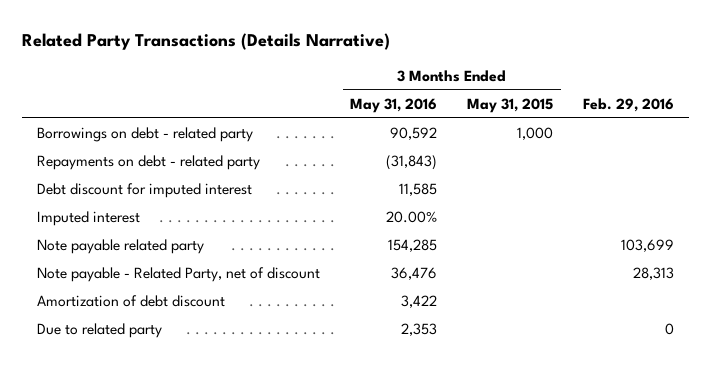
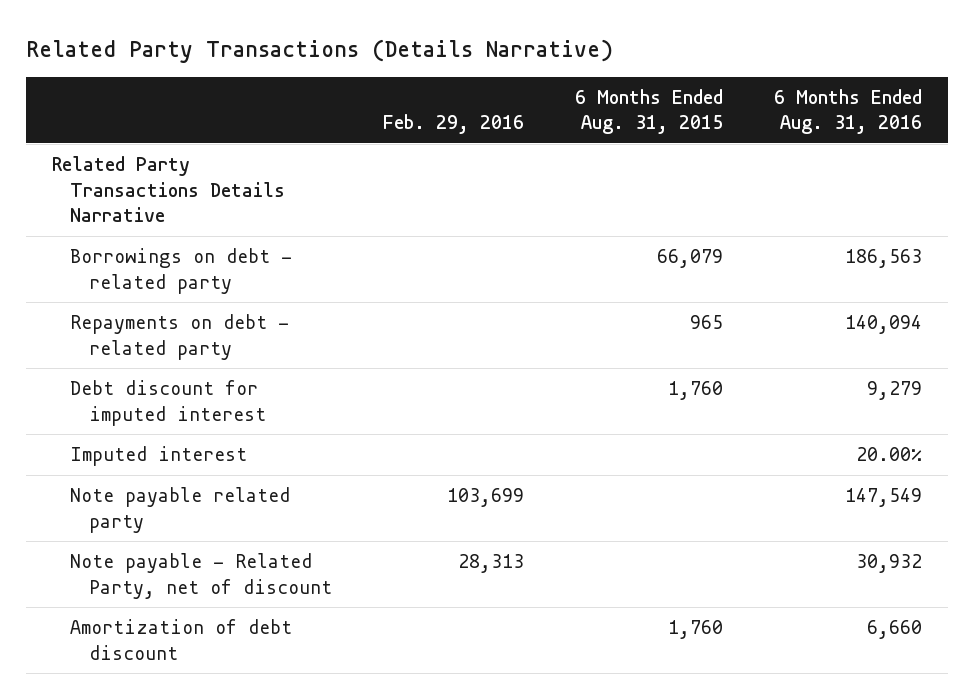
- | 3 Months Ended May 31, 2016 | 3 Months Ended May 31, 2015 | Feb. 29, 2016
+ | Feb. 29, 2016 | 6 Months Ended Aug. 31, 2015 | 6 Months Ended Aug. 31, 2016
+ Related Party Transactions Details Narrative
- Due to related party | 2,353 | | 0

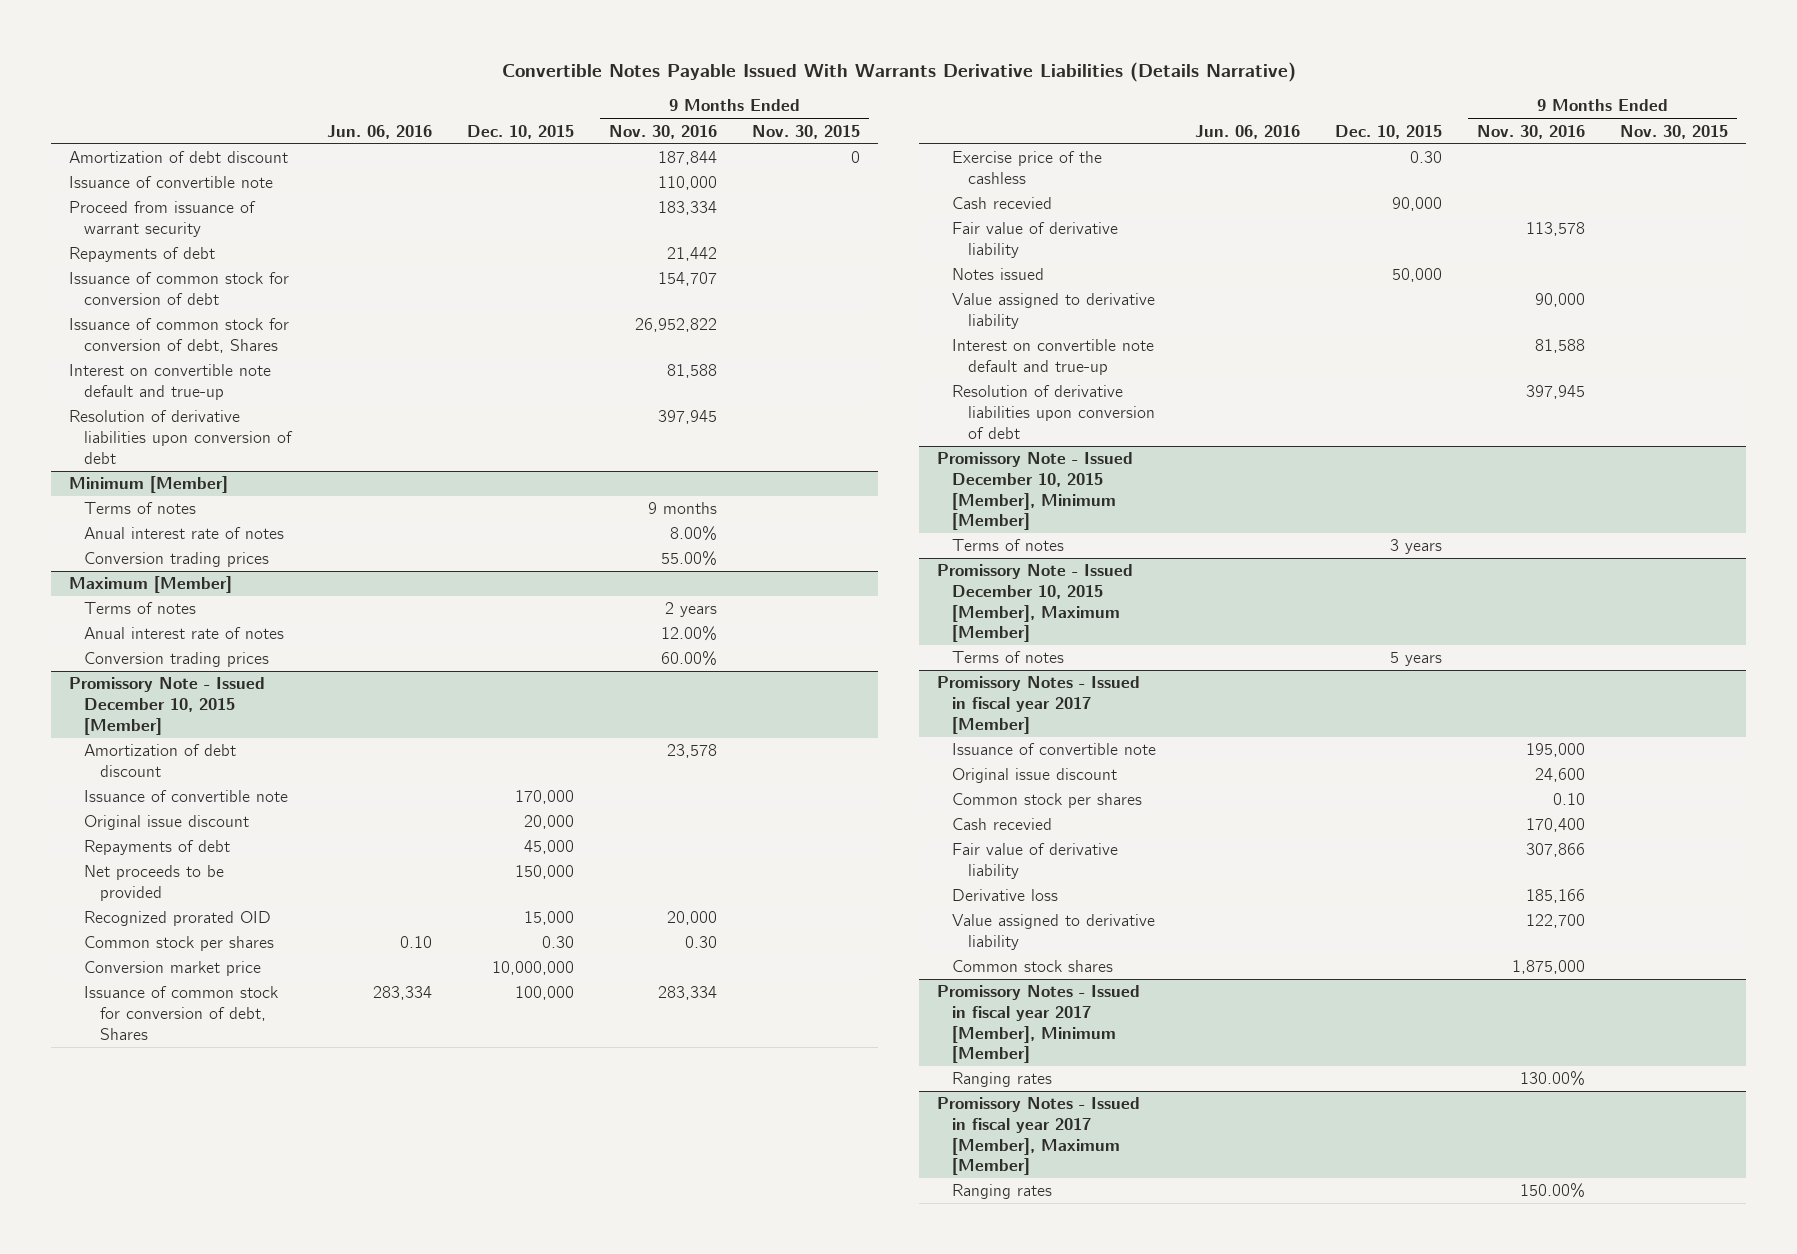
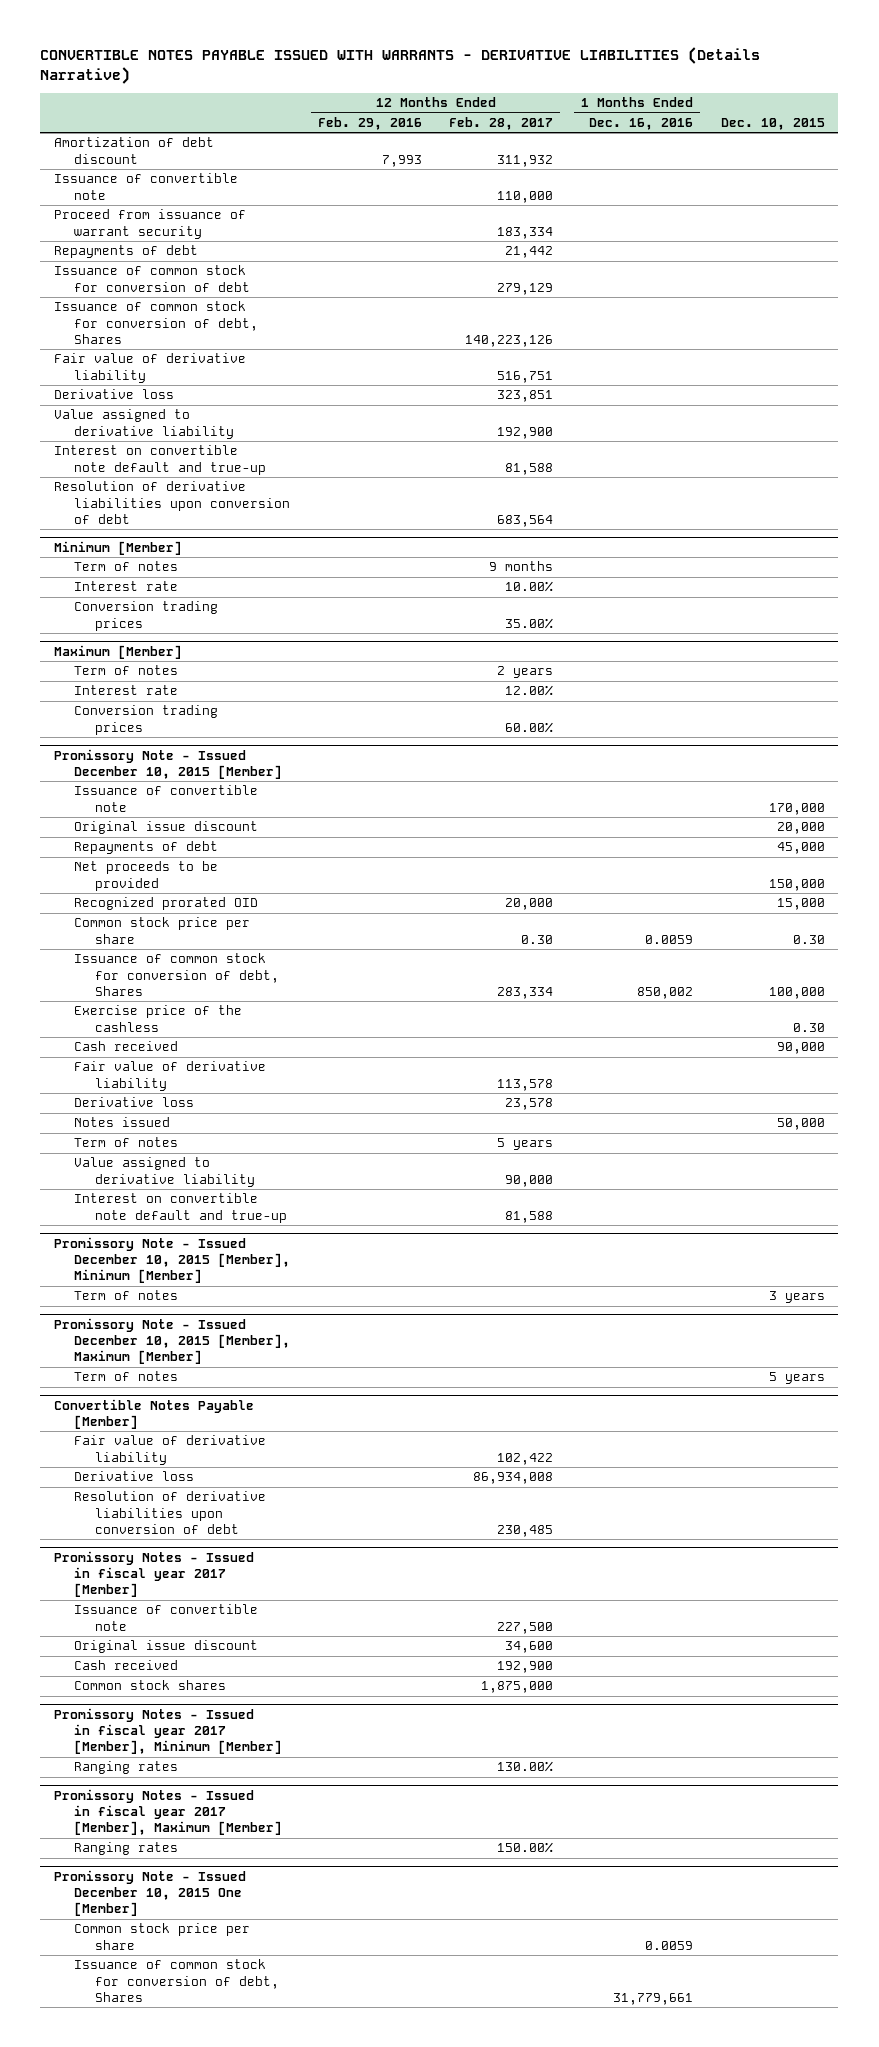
- Convertible Notes Payable Issued With Warrants Derivative Liabilities (Details Narrative)
+ CONVERTIBLE NOTES PAYABLE ISSUED WITH WARRANTS - DERIVATIVE LIABILITIES (Details Narrative)
- | Jun. 06, 2016 | Dec. 10, 2015 | 9 Months Ended Nov. 30, 2016 | 9 Months Ended Nov. 30, 2015
+ | 12 Months Ended Feb. 29, 2016 | 12 Months Ended Feb. 28, 2017 | 1 Months Ended Dec. 16, 2016 | Dec. 10, 2015
+ Fair value of derivative liability | | 516,751 | |
+ Derivative loss | | 323,851 | |
+ Value assigned to derivative liability | | 192,900 | |
@ Minimum [Member]
- Terms of notes | | | 9 months |
- Anual interest rate of notes | | | 8.00% |
+ Term of notes | | 9 months | |
+ Interest rate | | 10.00% | |
@ Maximum [Member]
- Terms of notes | | | 2 years |
- Anual interest rate of notes | | | 12.00% |
+ Term of notes | | 2 years | |
+ Interest rate | | 12.00% | |
@ Promissory Note - Issued December 10, 2015 [Member]
- Amortization of debt discount | | | 23,578 |
- Common stock per shares | 0.10 | 0.30 | 0.30 |
- Conversion market price | | 10,000,000 | |
+ Common stock price per share | | 0.30 | 0.0059 | 0.30
- Cash recevied | | 90,000 | |
+ Cash received | | | | 90,000
+ Derivative loss | | 23,578 | |
+ Term of notes | | 5 years | |
- Resolution of derivative liabilities upon conversion of debt | | | 397,945 |
@ Promissory Note - Issued December 10, 2015 [Member], Minimum [Member]
- Terms of notes | | 3 years | |
+ Term of notes | | | | 3 years
@ Promissory Note - Issued December 10, 2015 [Member], Maximum [Member]
- Terms of notes | | 5 years | |
+ Term of notes | | | | 5 years
+ Convertible Notes Payable [Member]
+ Fair value of derivative liability | | 102,422 | |
+ Derivative loss | | 86,934,008 | |
+ Resolution of derivative liabilities upon conversion of debt | | 230,485 | |
@ Promissory Notes - Issued in fiscal year 2017 [Member]
- Common stock per shares | | | 0.10 |
- Cash recevied | | | 170,400 |
- Fair value of derivative liability | | | 307,866 |
- Derivative loss | | | 185,166 |
- Value assigned to derivative liability | | | 122,700 |
+ Cash received | | 192,900 | |
+ Promissory Note - Issued December 10, 2015 One [Member]
+ Common stock price per share | | | 0.0059 |
+ Issuance of common stock for conversion of debt, Shares | | | 31,779,661 |

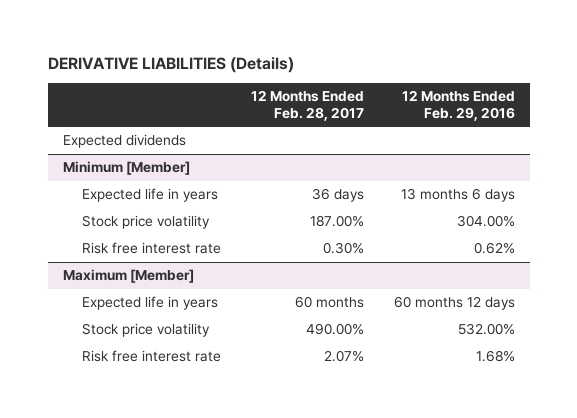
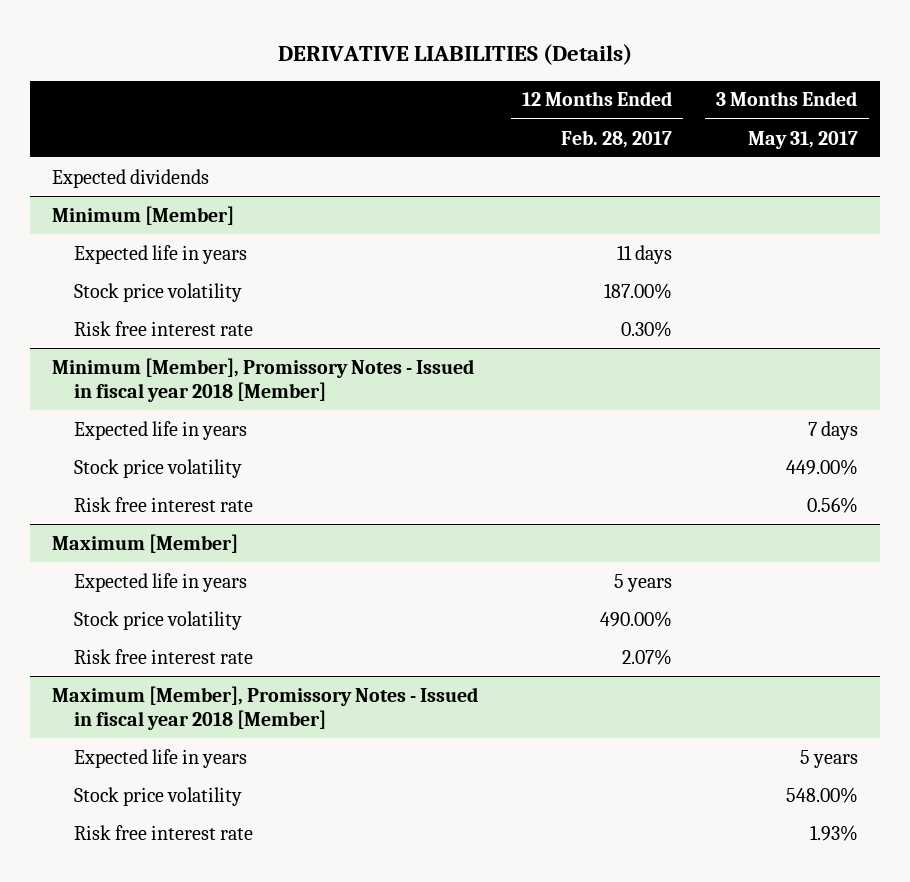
- | 12 Months Ended Feb. 28, 2017 | 12 Months Ended Feb. 29, 2016
+ | 12 Months Ended Feb. 28, 2017 | 3 Months Ended May 31, 2017
@ Minimum [Member]
- Expected life in years | 36 days | 13 months 6 days
+ Expected life in years | 11 days |
+ Minimum [Member], Promissory Notes - Issued in fiscal year 2018 [Member]
+ Expected life in years | | 7 days
+ Stock price volatility | | 449.00%
+ Risk free interest rate | | 0.56%
@ Maximum [Member]
- Expected life in years | 60 months | 60 months 12 days
+ Expected life in years | 5 years |
+ Maximum [Member], Promissory Notes - Issued in fiscal year 2018 [Member]
+ Expected life in years | | 5 years
+ Stock price volatility | | 548.00%
+ Risk free interest rate | | 1.93%

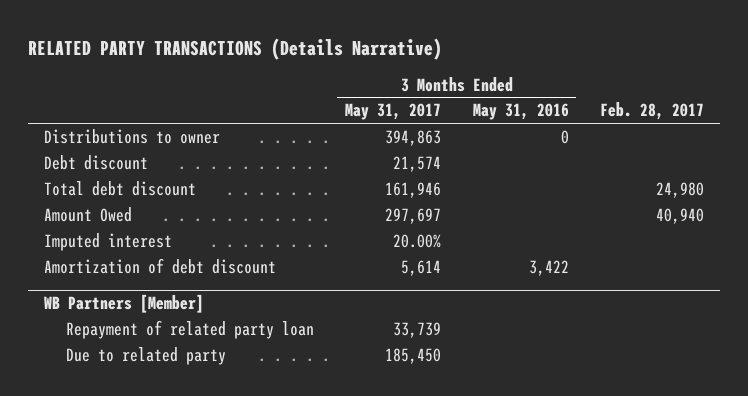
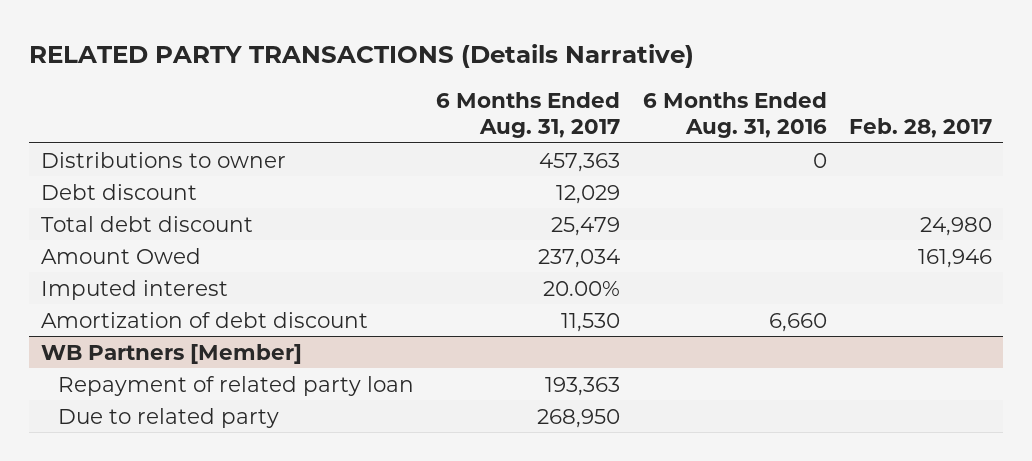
- | 3 Months Ended May 31, 2017 | 3 Months Ended May 31, 2016 | Feb. 28, 2017
+ | 6 Months Ended Aug. 31, 2017 | 6 Months Ended Aug. 31, 2016 | Feb. 28, 2017
- Amount Owed | 297,697 | | 40,940
+ Amount Owed | 237,034 | | 161,946

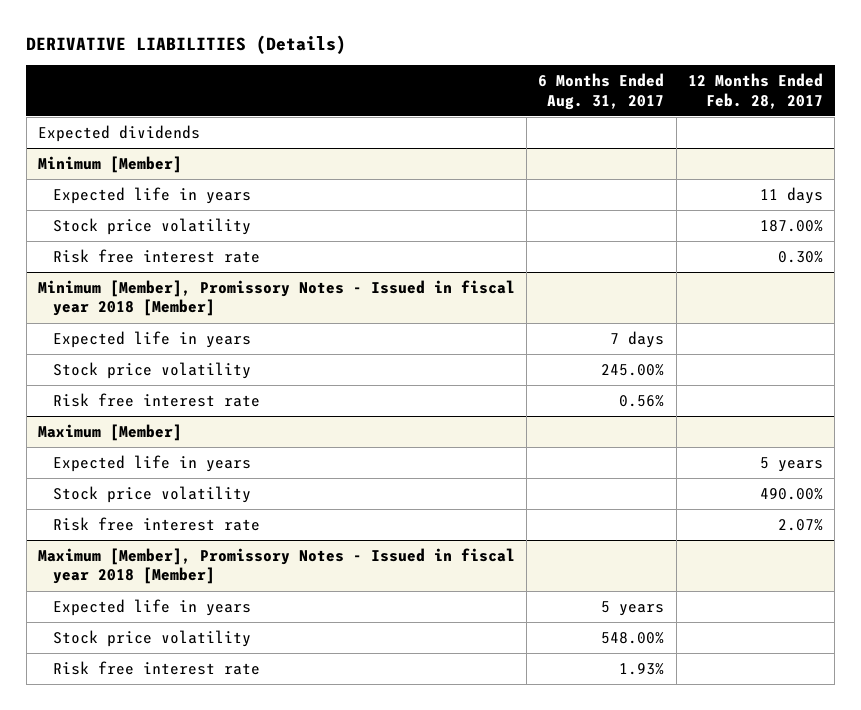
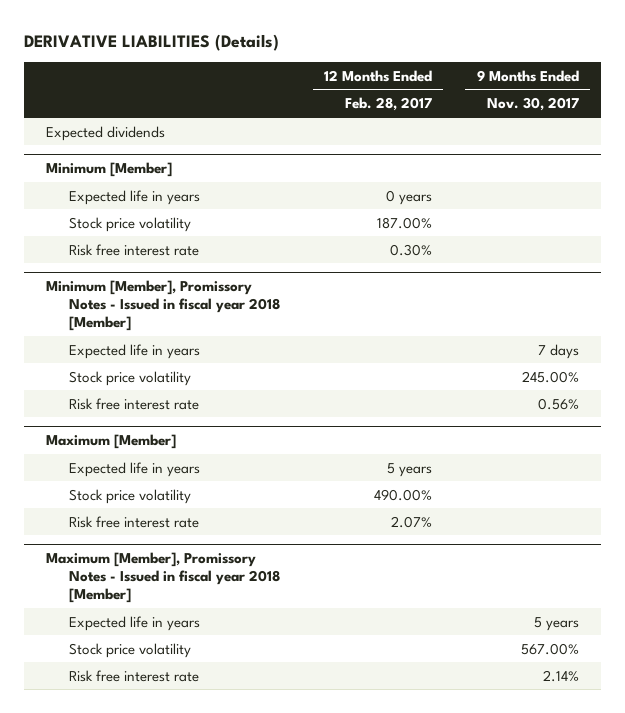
- | 6 Months Ended Aug. 31, 2017 | 12 Months Ended Feb. 28, 2017
+ | 12 Months Ended Feb. 28, 2017 | 9 Months Ended Nov. 30, 2017
@ Minimum [Member]
- Expected life in years | | 11 days
+ Expected life in years | 0 years |

